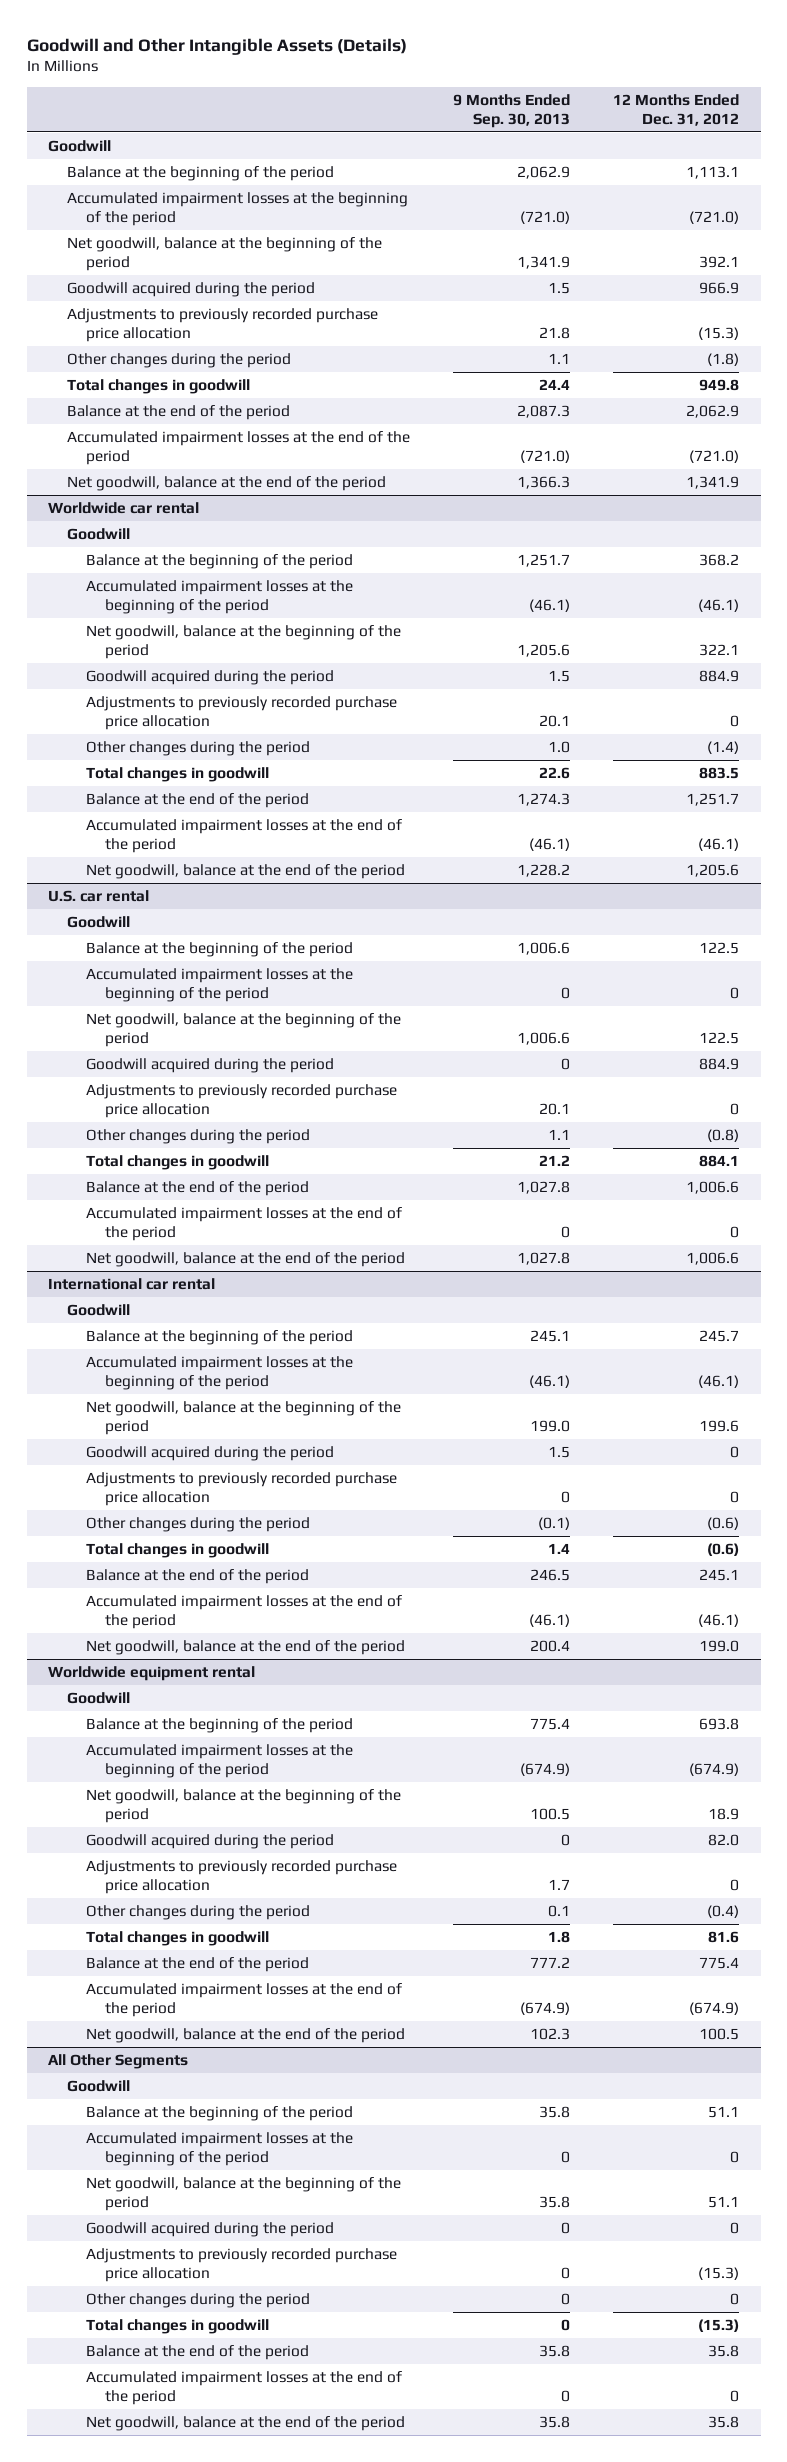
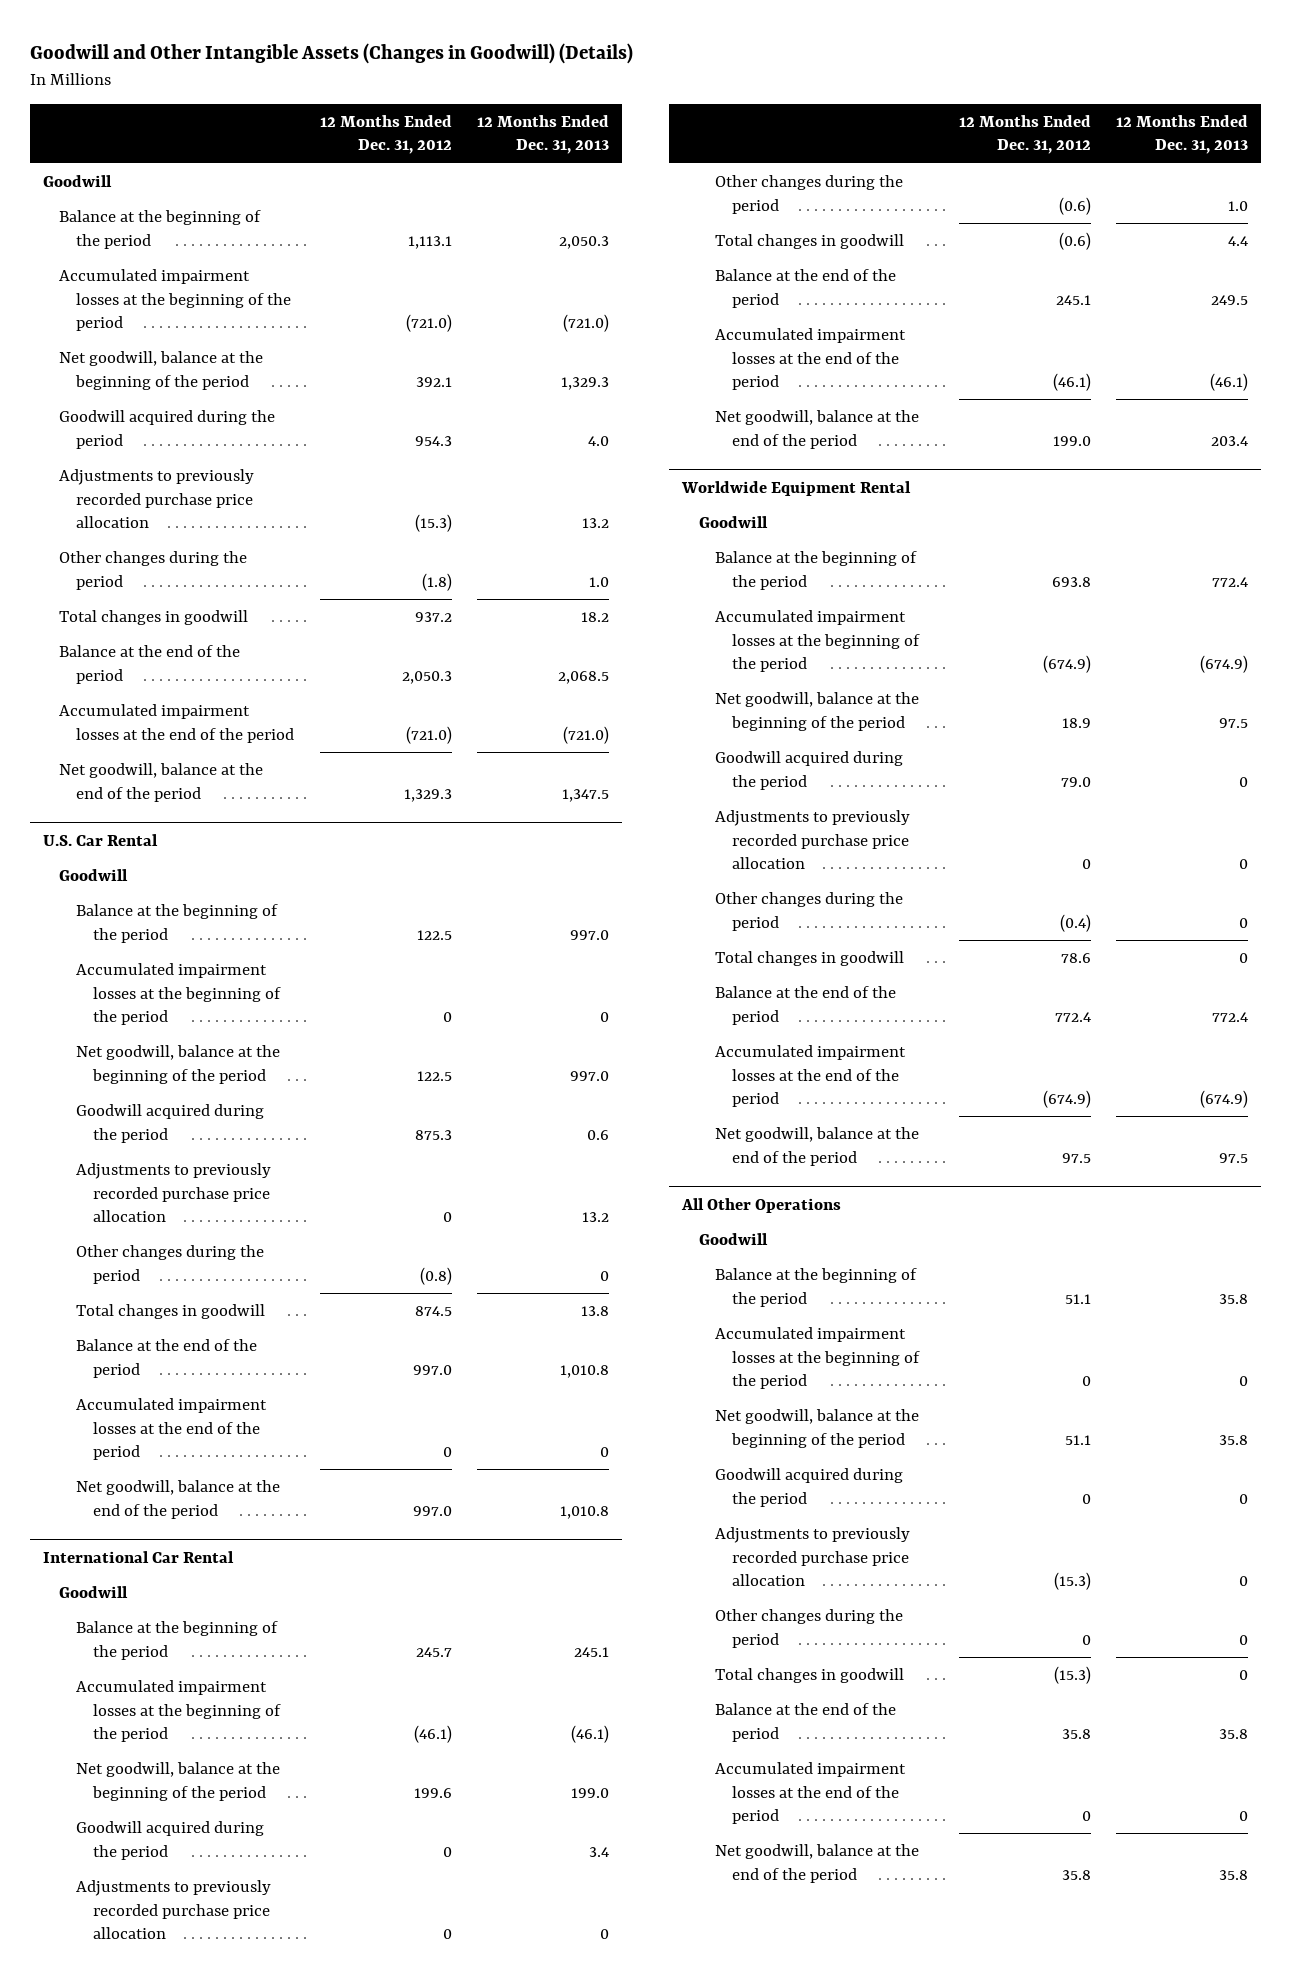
- Goodwill and Other Intangible Assets (Details)
+ Goodwill and Other Intangible Assets (Changes in Goodwill) (Details)
- | 9 Months Ended Sep. 30, 2013 | 12 Months Ended Dec. 31, 2012
+ | 12 Months Ended Dec. 31, 2012 | 12 Months Ended Dec. 31, 2013
- Goodwill acquired during the period | 1.5 | 966.9
+ Goodwill acquired during the period | 954.3 | 4.0
- Total changes in goodwill | 24.4 | 949.8
- Balance at the end of the period | 2,087.3 | 2,062.9
+ Total changes in goodwill | 937.2 | 18.2
+ Balance at the end of the period | 2,050.3 | 2,068.5
- Net goodwill, balance at the end of the period | 1,366.3 | 1,341.9
- Worldwide car rental
- Goodwill
- Balance at the beginning of the period | 1,251.7 | 368.2
- Accumulated impairment losses at the beginning of the period | (46.1) | (46.1)
- Net goodwill, balance at the beginning of the period | 1,205.6 | 322.1
- Goodwill acquired during the period | 1.5 | 884.9
- Adjustments to previously recorded purchase price allocation | 20.1 | 0
- Other changes during the period | 1.0 | (1.4)
- Total changes in goodwill | 22.6 | 883.5
- Balance at the end of the period | 1,274.3 | 1,251.7
- Accumulated impairment losses at the end of the period | (46.1) | (46.1)
- Net goodwill, balance at the end of the period | 1,228.2 | 1,205.6
- U.S. car rental
+ Net goodwill, balance at the end of the period | 1,329.3 | 1,347.5
+ U.S. Car Rental
- Goodwill acquired during the period | 0 | 884.9
+ Goodwill acquired during the period | 875.3 | 0.6
- Total changes in goodwill | 21.2 | 884.1
- Balance at the end of the period | 1,027.8 | 1,006.6
+ Total changes in goodwill | 874.5 | 13.8
+ Balance at the end of the period | 997.0 | 1,010.8
- Net goodwill, balance at the end of the period | 1,027.8 | 1,006.6
- International car rental
+ Net goodwill, balance at the end of the period | 997.0 | 1,010.8
+ International Car Rental
- Worldwide equipment rental
+ Worldwide Equipment Rental
- Goodwill acquired during the period | 0 | 82.0
+ Goodwill acquired during the period | 79.0 | 0
- Total changes in goodwill | 1.8 | 81.6
- Balance at the end of the period | 777.2 | 775.4
+ Total changes in goodwill | 78.6 | 0
+ Balance at the end of the period | 772.4 | 772.4
- Net goodwill, balance at the end of the period | 102.3 | 100.5
- All Other Segments
+ Net goodwill, balance at the end of the period | 97.5 | 97.5
+ All Other Operations

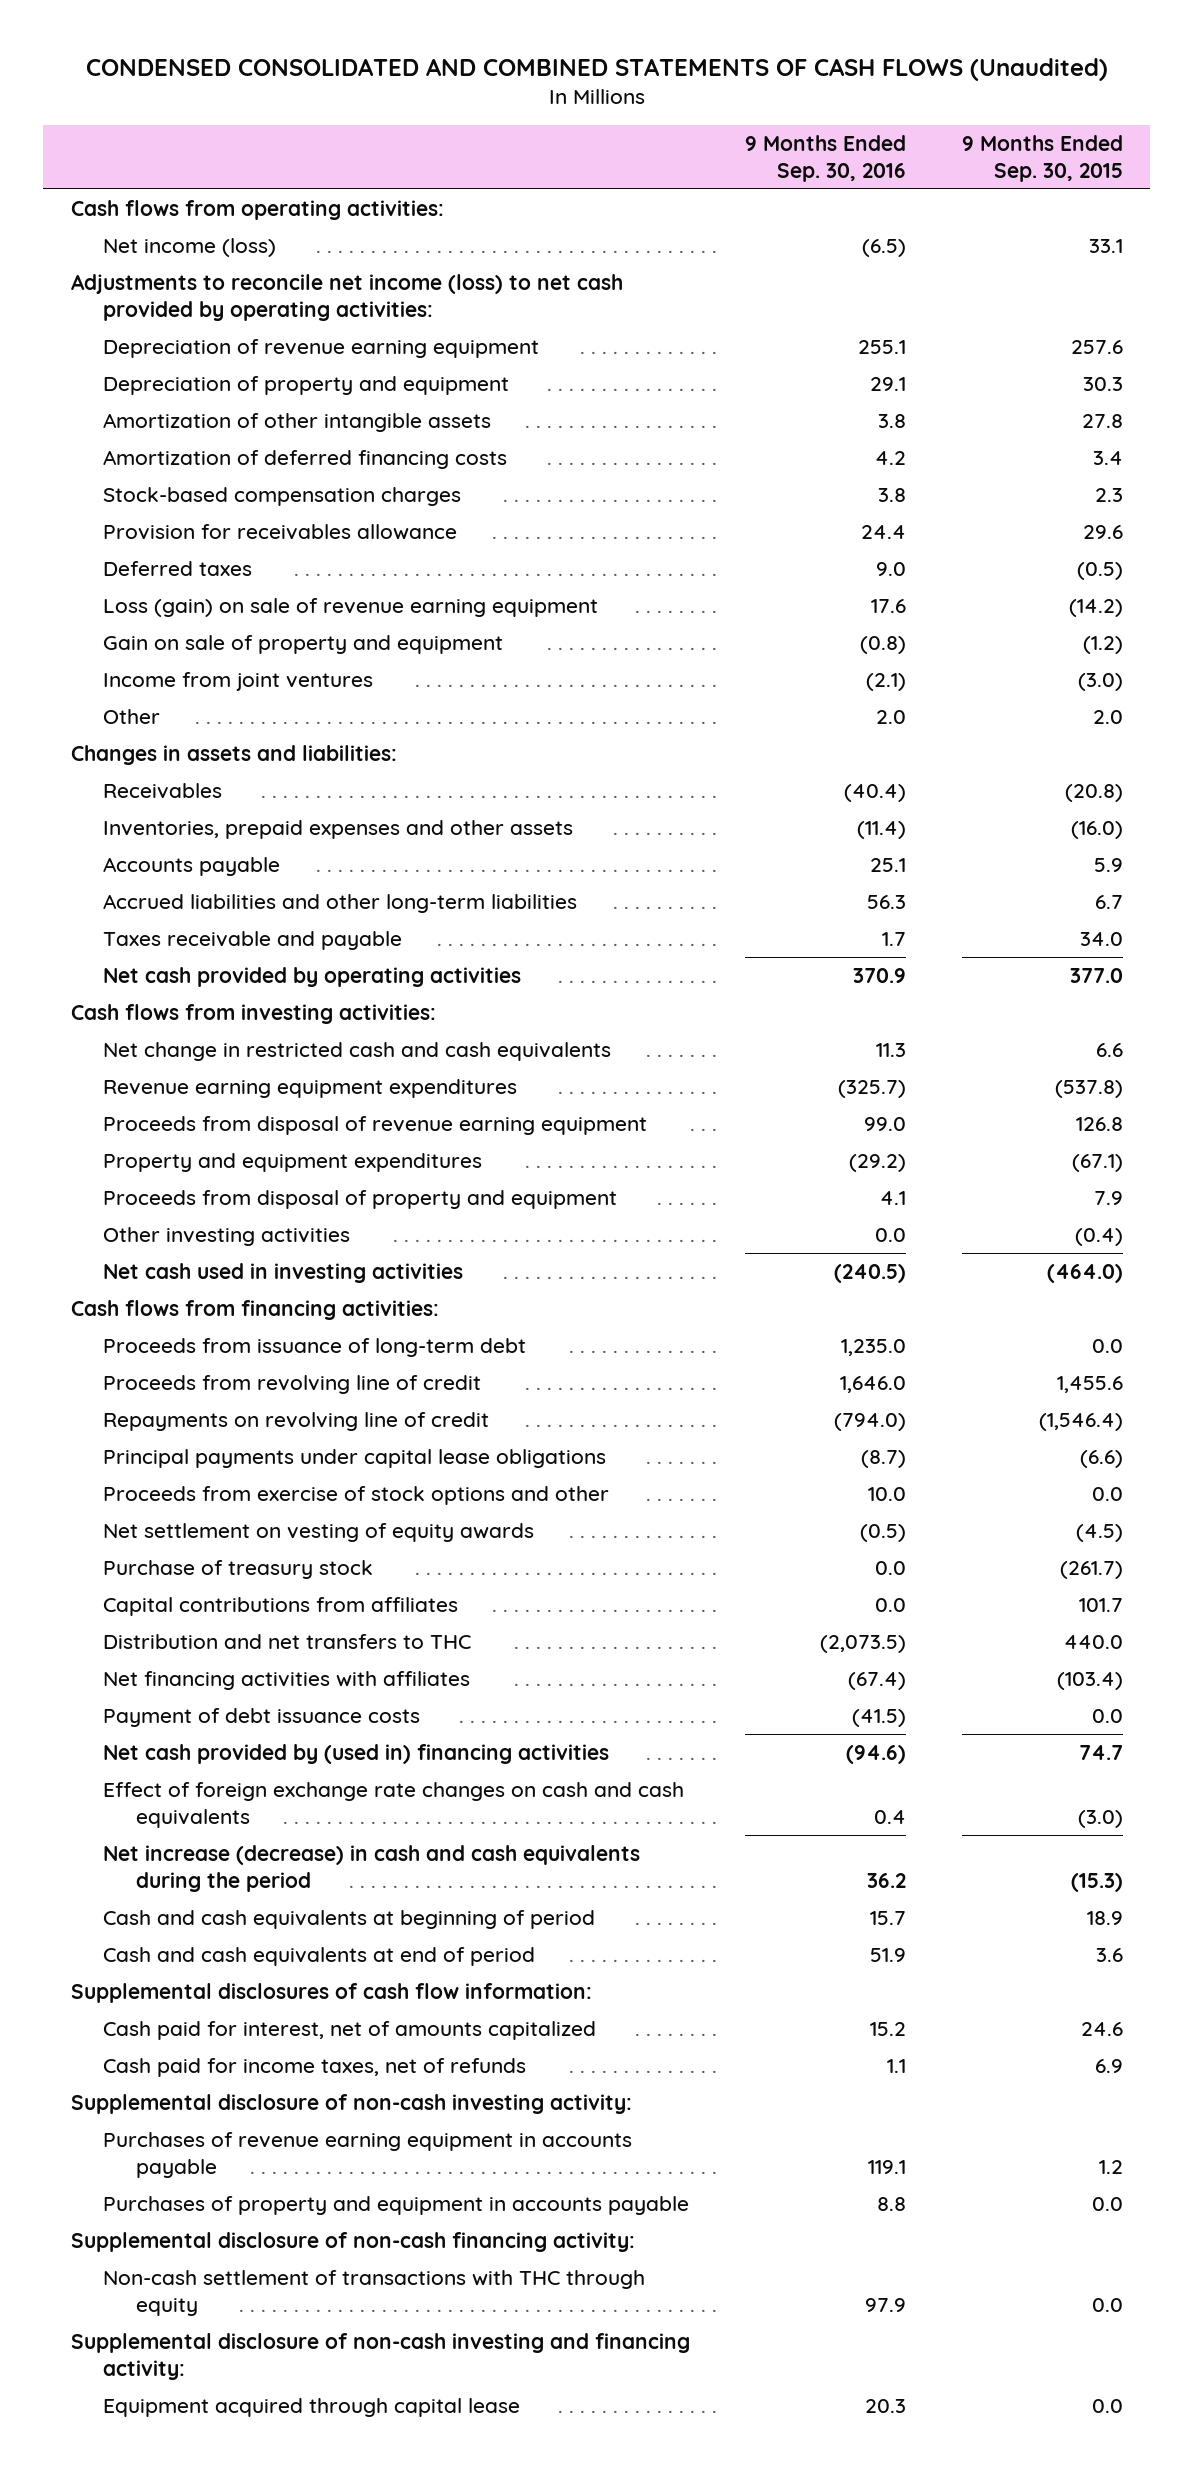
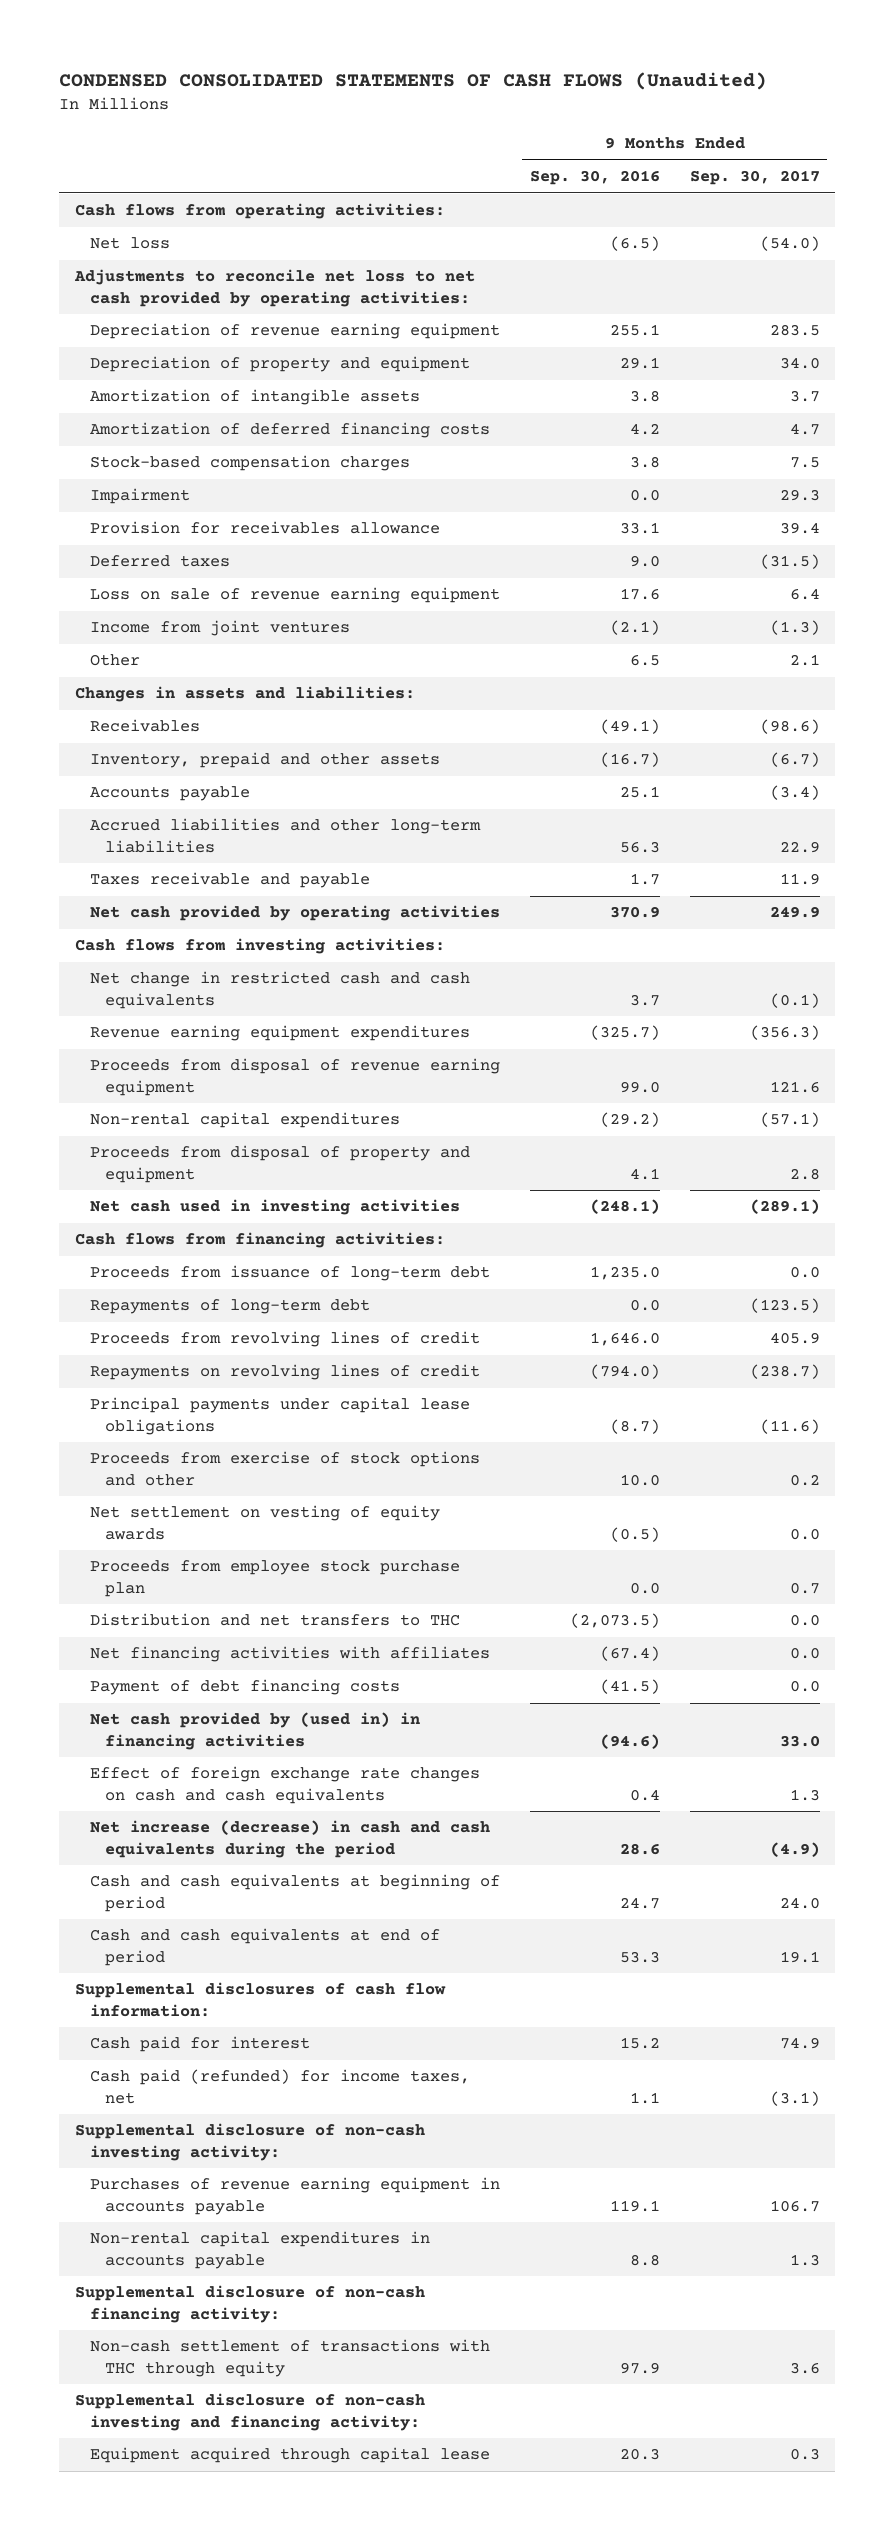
- CONDENSED CONSOLIDATED AND COMBINED STATEMENTS OF CASH FLOWS (Unaudited)
+ CONDENSED CONSOLIDATED STATEMENTS OF CASH FLOWS (Unaudited)
- | 9 Months Ended Sep. 30, 2016 | 9 Months Ended Sep. 30, 2015
+ | 9 Months Ended Sep. 30, 2016 | 9 Months Ended Sep. 30, 2017
- Net income (loss) | (6.5) | 33.1
- Adjustments to reconcile net income (loss) to net cash provided by operating activities:
+ Net loss | (6.5) | (54.0)
+ Adjustments to reconcile net loss to net cash provided by operating activities:
- Amortization of other intangible assets | 3.8 | 27.8
+ Amortization of intangible assets | 3.8 | 3.7
- Provision for receivables allowance | 24.4 | 29.6
+ Impairment | 0.0 | 29.3
+ Provision for receivables allowance | 33.1 | 39.4
- Loss (gain) on sale of revenue earning equipment | 17.6 | (14.2)
- Gain on sale of property and equipment | (0.8) | (1.2)
+ Loss on sale of revenue earning equipment | 17.6 | 6.4
- Other | 2.0 | 2.0
+ Other | 6.5 | 2.1
- Receivables | (40.4) | (20.8)
- Inventories, prepaid expenses and other assets | (11.4) | (16.0)
+ Receivables | (49.1) | (98.6)
+ Inventory, prepaid and other assets | (16.7) | (6.7)
- Net change in restricted cash and cash equivalents | 11.3 | 6.6
+ Net change in restricted cash and cash equivalents | 3.7 | (0.1)
- Property and equipment expenditures | (29.2) | (67.1)
+ Non-rental capital expenditures | (29.2) | (57.1)
- Other investing activities | 0.0 | (0.4)
- Net cash used in investing activities | (240.5) | (464.0)
+ Net cash used in investing activities | (248.1) | (289.1)
- Proceeds from revolving line of credit | 1,646.0 | 1,455.6
- Repayments on revolving line of credit | (794.0) | (1,546.4)
+ Repayments of long-term debt | 0.0 | (123.5)
+ Proceeds from revolving lines of credit | 1,646.0 | 405.9
+ Repayments on revolving lines of credit | (794.0) | (238.7)
- Purchase of treasury stock | 0.0 | (261.7)
- Capital contributions from affiliates | 0.0 | 101.7
+ Proceeds from employee stock purchase plan | 0.0 | 0.7
- Payment of debt issuance costs | (41.5) | 0.0
- Net cash provided by (used in) financing activities | (94.6) | 74.7
+ Payment of debt financing costs | (41.5) | 0.0
+ Net cash provided by (used in) in financing activities | (94.6) | 33.0
- Net increase (decrease) in cash and cash equivalents during the period | 36.2 | (15.3)
- Cash and cash equivalents at beginning of period | 15.7 | 18.9
- Cash and cash equivalents at end of period | 51.9 | 3.6
+ Net increase (decrease) in cash and cash equivalents during the period | 28.6 | (4.9)
+ Cash and cash equivalents at beginning of period | 24.7 | 24.0
+ Cash and cash equivalents at end of period | 53.3 | 19.1
- Cash paid for interest, net of amounts capitalized | 15.2 | 24.6
- Cash paid for income taxes, net of refunds | 1.1 | 6.9
+ Cash paid for interest | 15.2 | 74.9
+ Cash paid (refunded) for income taxes, net | 1.1 | (3.1)
- Purchases of property and equipment in accounts payable | 8.8 | 0.0
+ Non-rental capital expenditures in accounts payable | 8.8 | 1.3

